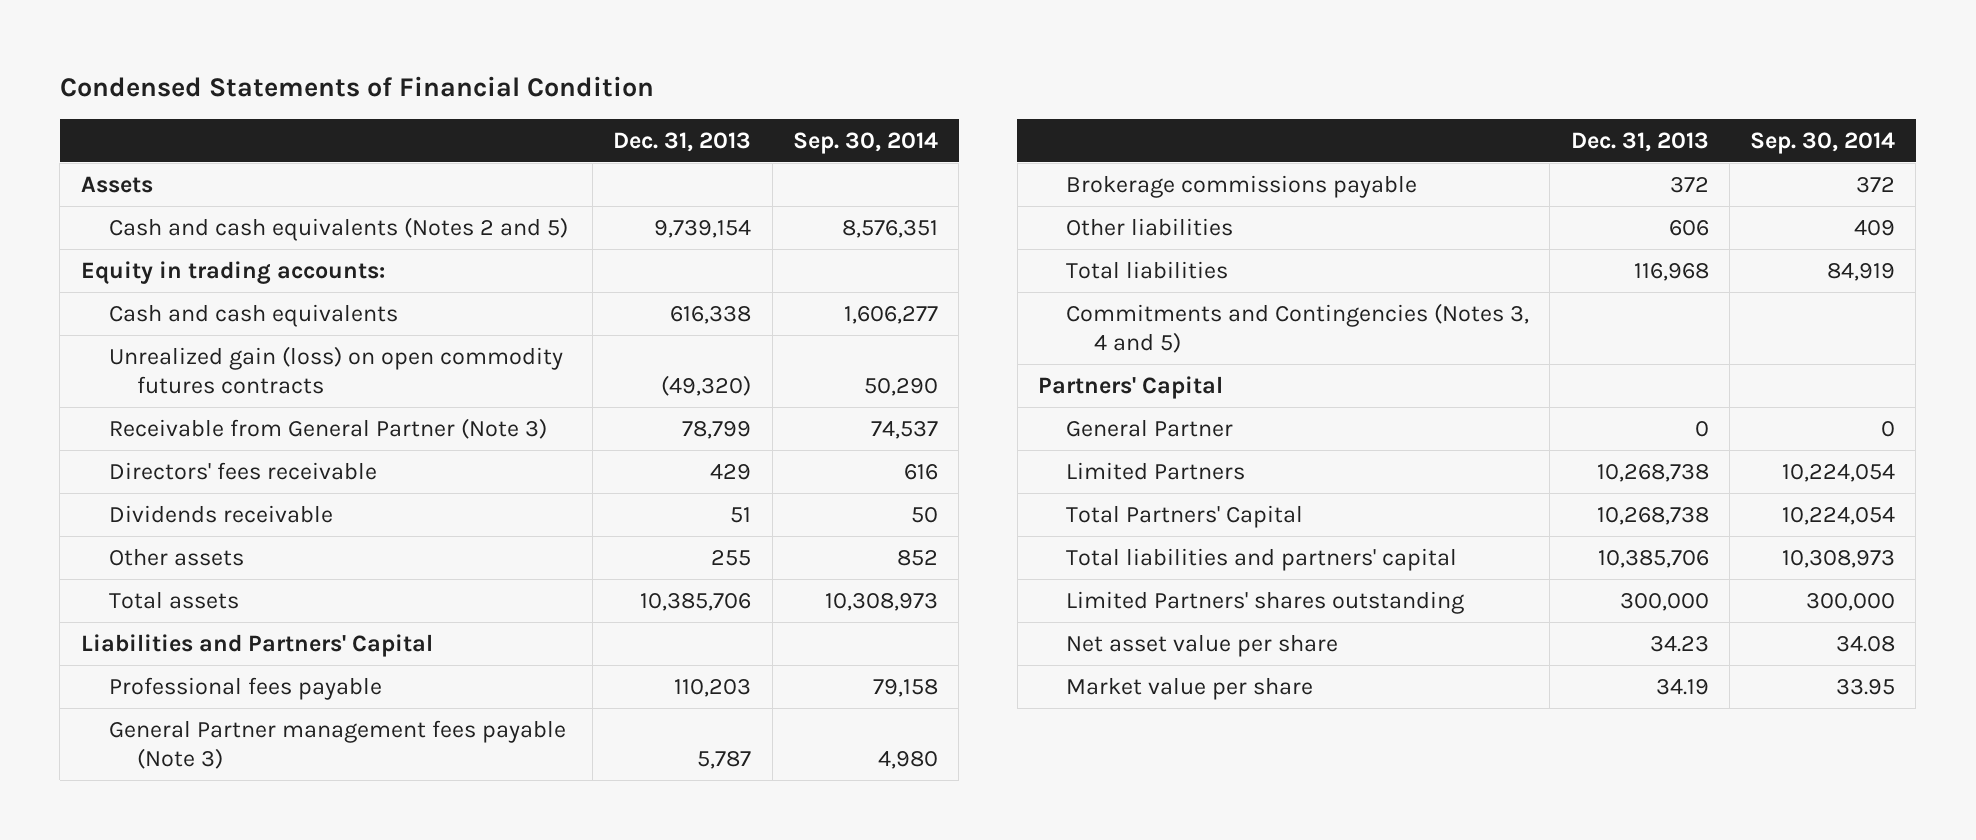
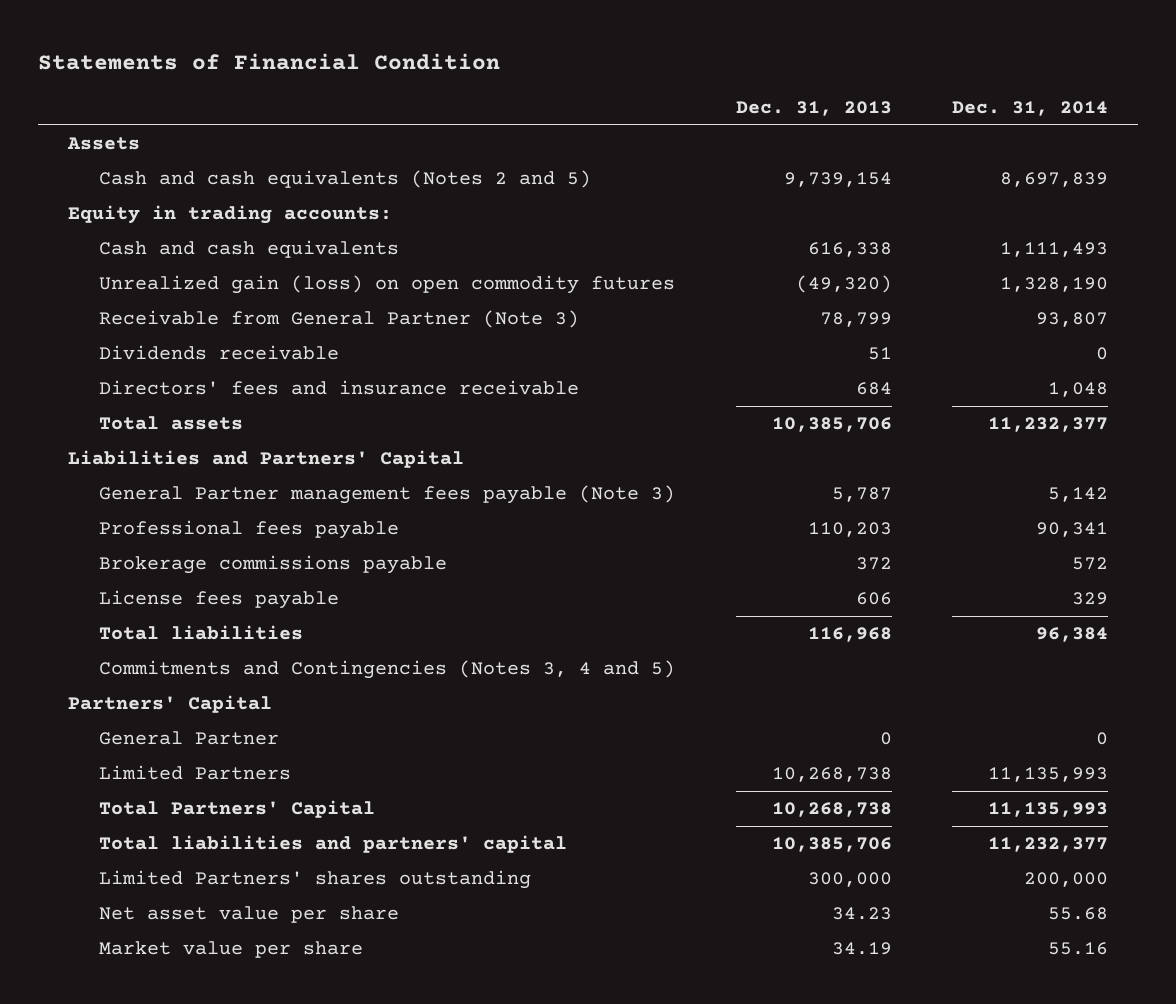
- Condensed Statements of Financial Condition
+ Statements of Financial Condition
- | Dec. 31, 2013 | Sep. 30, 2014
+ | Dec. 31, 2013 | Dec. 31, 2014
- Unrealized gain (loss) on open commodity futures contracts | (49,320) | 50,290
+ Unrealized gain (loss) on open commodity futures | (49,320) | 1,328,190
- Directors' fees receivable | 429 | 616
- Other assets | 255 | 852
+ Directors' fees and insurance receivable | 684 | 1,048
moved down: Professional fees payable | 110,203 | 90,341
- Other liabilities | 606 | 409
+ License fees payable | 606 | 329

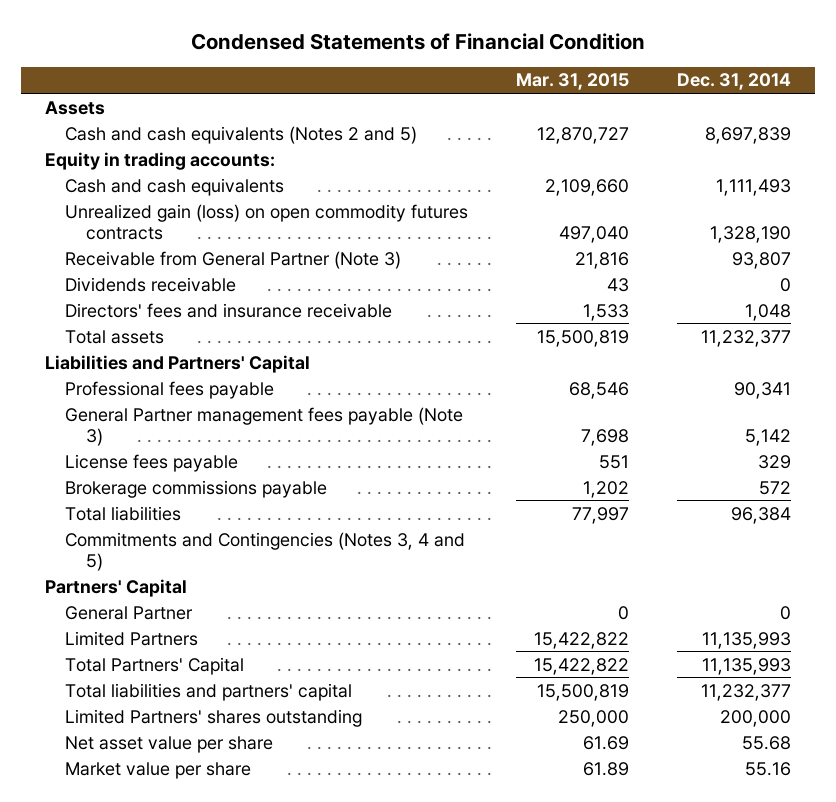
- Statements of Financial Condition
+ Condensed Statements of Financial Condition
- | Dec. 31, 2013 | Dec. 31, 2014
+ | Mar. 31, 2015 | Dec. 31, 2014
- Unrealized gain (loss) on open commodity futures | (49,320) | 1,328,190
+ Unrealized gain (loss) on open commodity futures contracts | 497,040 | 1,328,190
moved down: General Partner management fees payable (Note 3) | 7,698 | 5,142
moved down: Brokerage commissions payable | 1,202 | 572

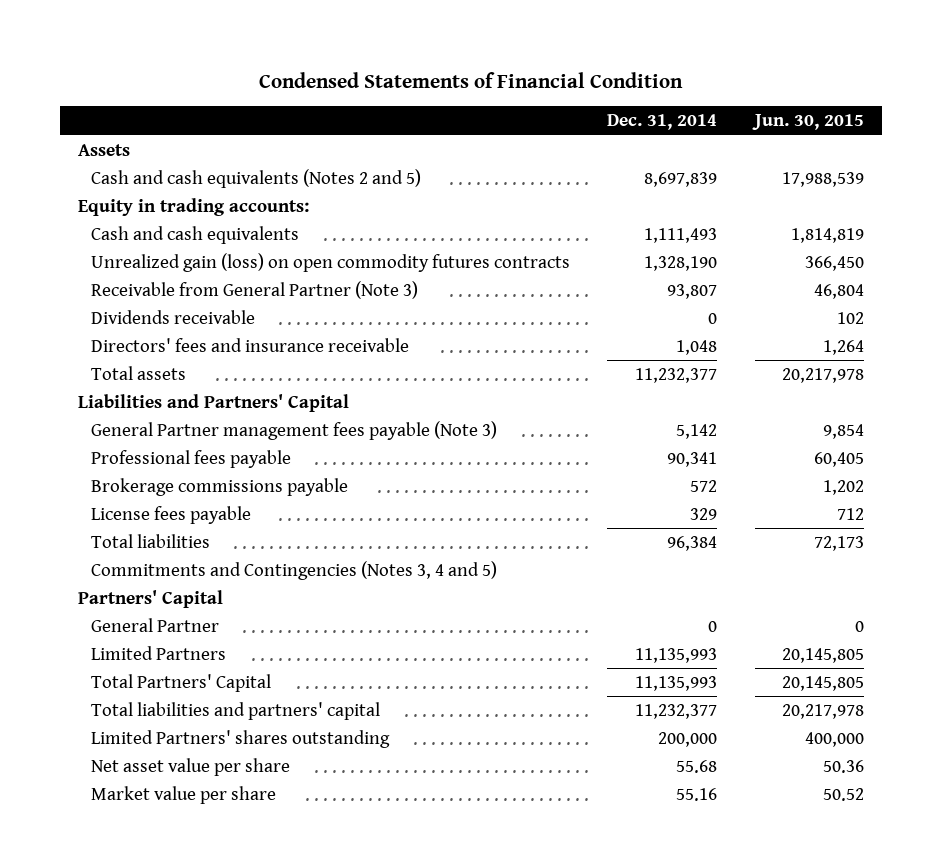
- | Mar. 31, 2015 | Dec. 31, 2014
+ | Dec. 31, 2014 | Jun. 30, 2015
moved down: Professional fees payable | 90,341 | 60,405
moved down: License fees payable | 329 | 712

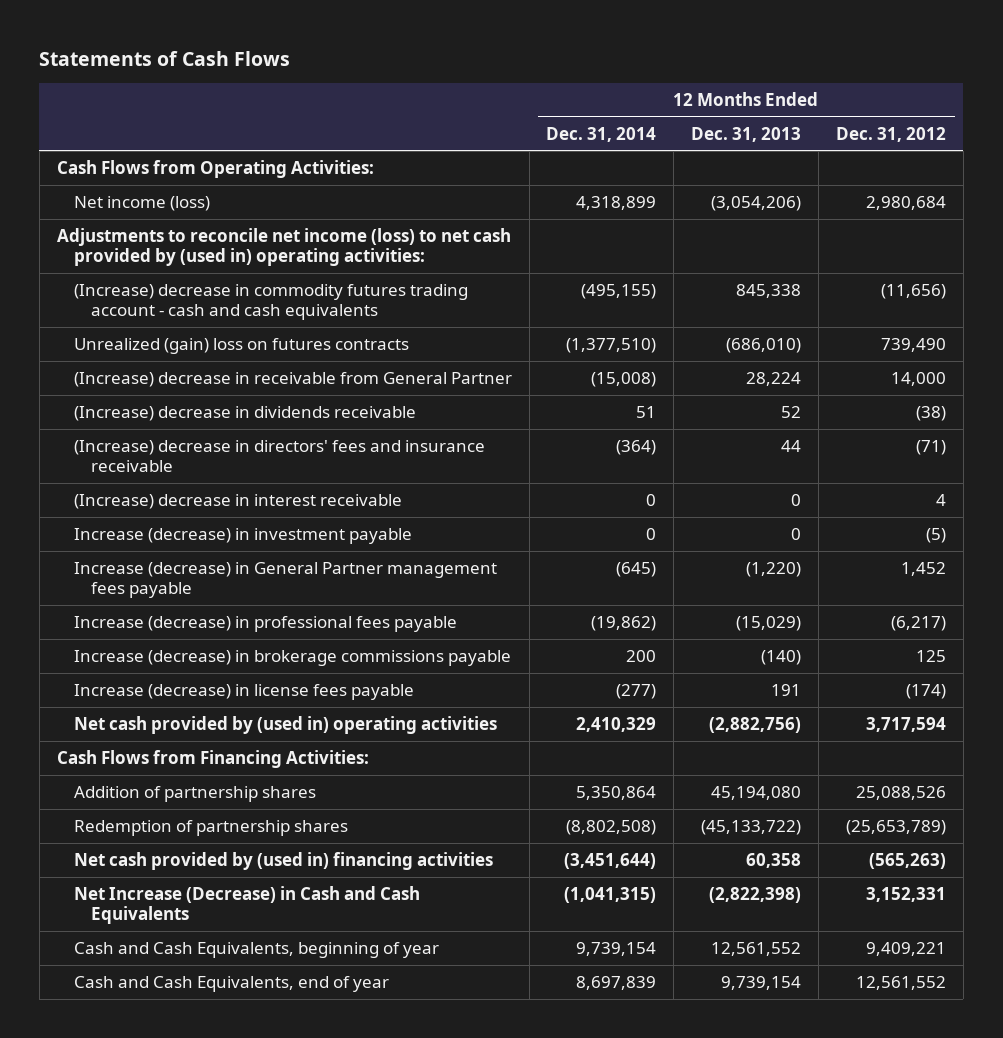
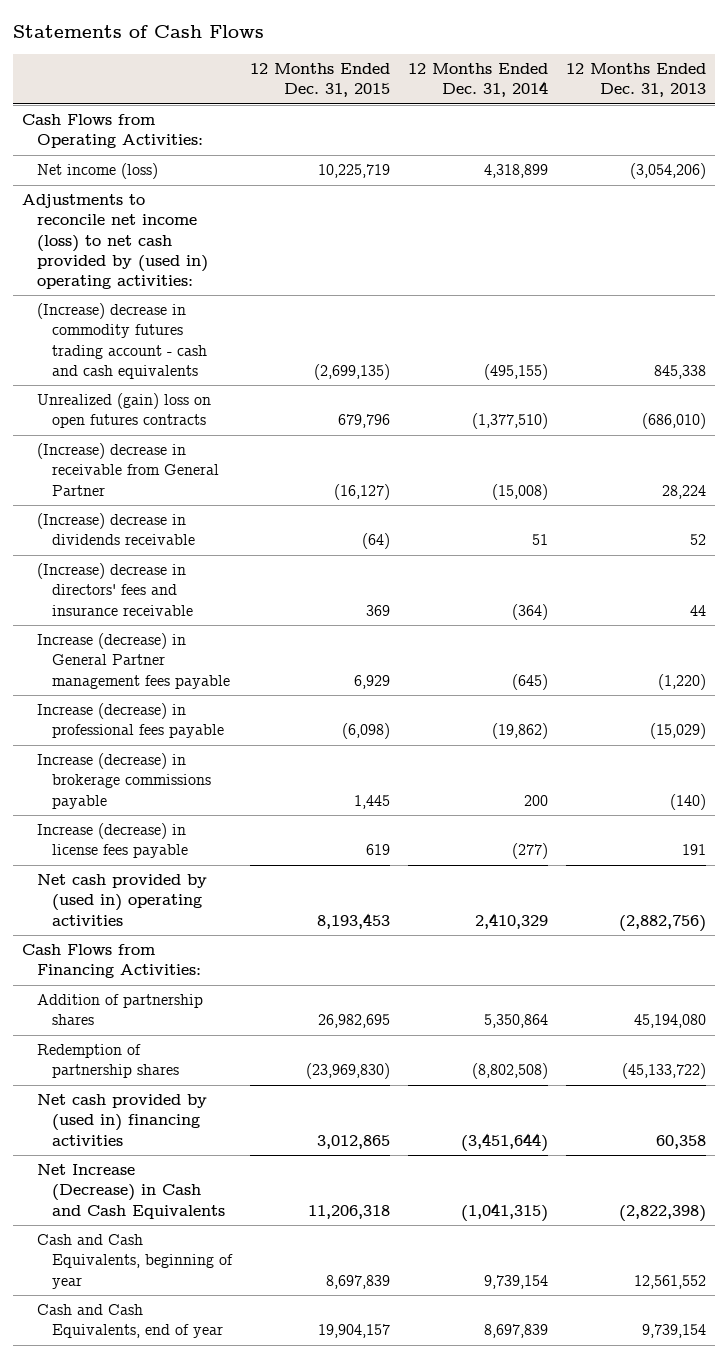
- | 12 Months Ended Dec. 31, 2014 | 12 Months Ended Dec. 31, 2013 | 12 Months Ended Dec. 31, 2012
+ | 12 Months Ended Dec. 31, 2015 | 12 Months Ended Dec. 31, 2014 | 12 Months Ended Dec. 31, 2013
- Unrealized (gain) loss on futures contracts | (1,377,510) | (686,010) | 739,490
+ Unrealized (gain) loss on open futures contracts | 679,796 | (1,377,510) | (686,010)
- (Increase) decrease in interest receivable | 0 | 0 | 4
- Increase (decrease) in investment payable | 0 | 0 | (5)

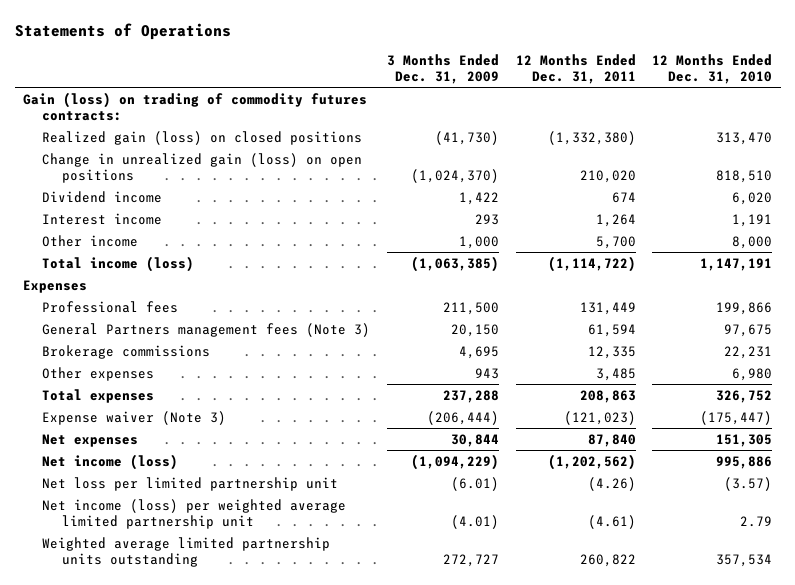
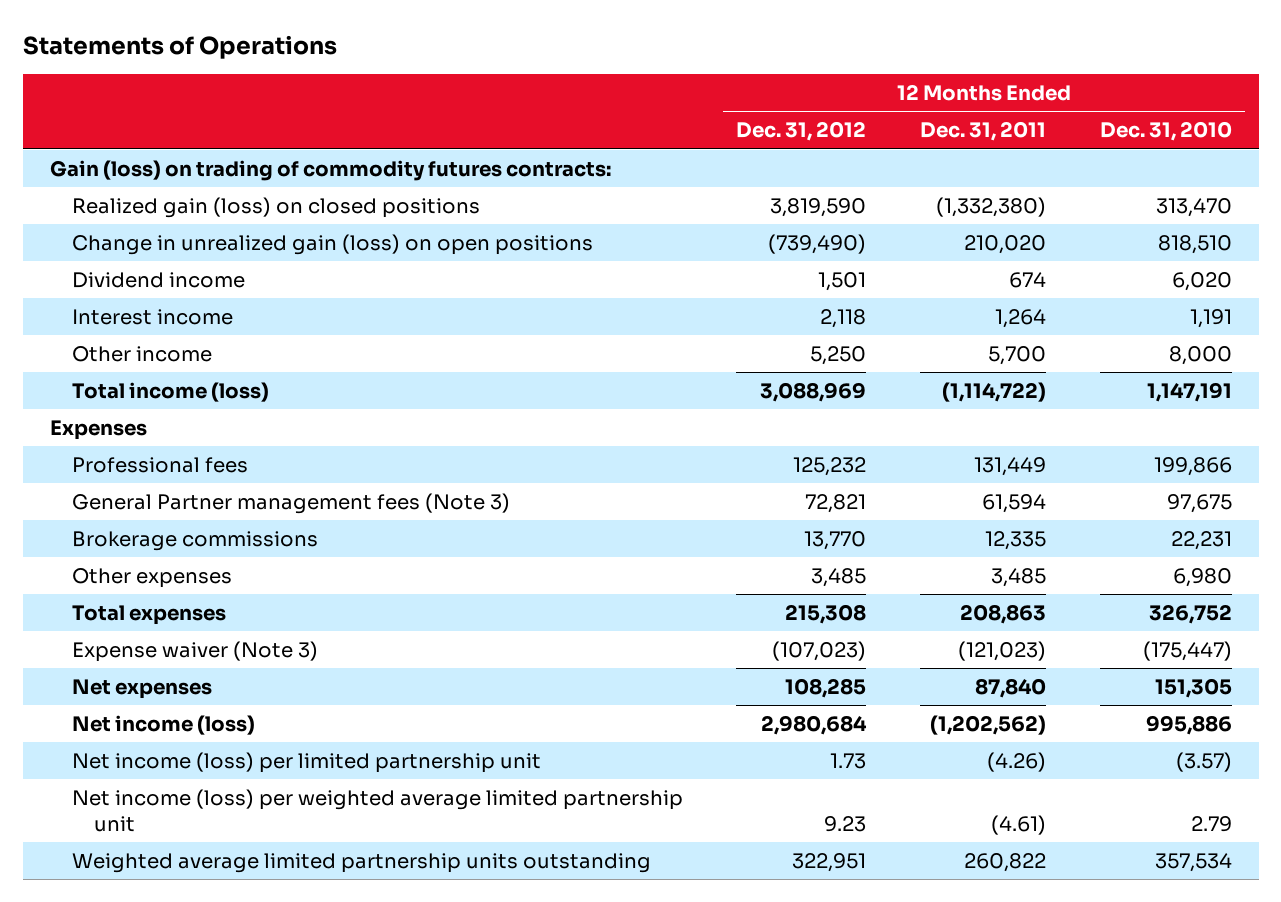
- | 3 Months Ended Dec. 31, 2009 | 12 Months Ended Dec. 31, 2011 | 12 Months Ended Dec. 31, 2010
+ | 12 Months Ended Dec. 31, 2012 | 12 Months Ended Dec. 31, 2011 | 12 Months Ended Dec. 31, 2010
- General Partners management fees (Note 3) | 20,150 | 61,594 | 97,675
+ General Partner management fees (Note 3) | 72,821 | 61,594 | 97,675
- Net loss per limited partnership unit | (6.01) | (4.26) | (3.57)
+ Net income (loss) per limited partnership unit | 1.73 | (4.26) | (3.57)

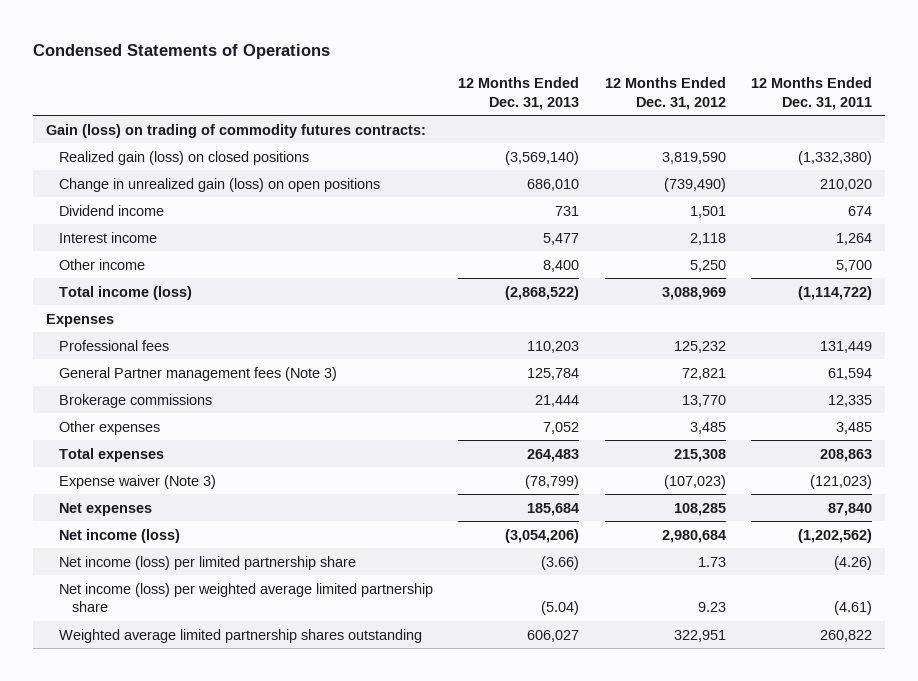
- Statements of Operations
+ Condensed Statements of Operations
- | 12 Months Ended Dec. 31, 2012 | 12 Months Ended Dec. 31, 2011 | 12 Months Ended Dec. 31, 2010
+ | 12 Months Ended Dec. 31, 2013 | 12 Months Ended Dec. 31, 2012 | 12 Months Ended Dec. 31, 2011
- Net income (loss) per limited partnership unit | 1.73 | (4.26) | (3.57)
- Net income (loss) per weighted average limited partnership unit | 9.23 | (4.61) | 2.79
- Weighted average limited partnership units outstanding | 322,951 | 260,822 | 357,534
+ Net income (loss) per limited partnership share | (3.66) | 1.73 | (4.26)
+ Net income (loss) per weighted average limited partnership share | (5.04) | 9.23 | (4.61)
+ Weighted average limited partnership shares outstanding | 606,027 | 322,951 | 260,822

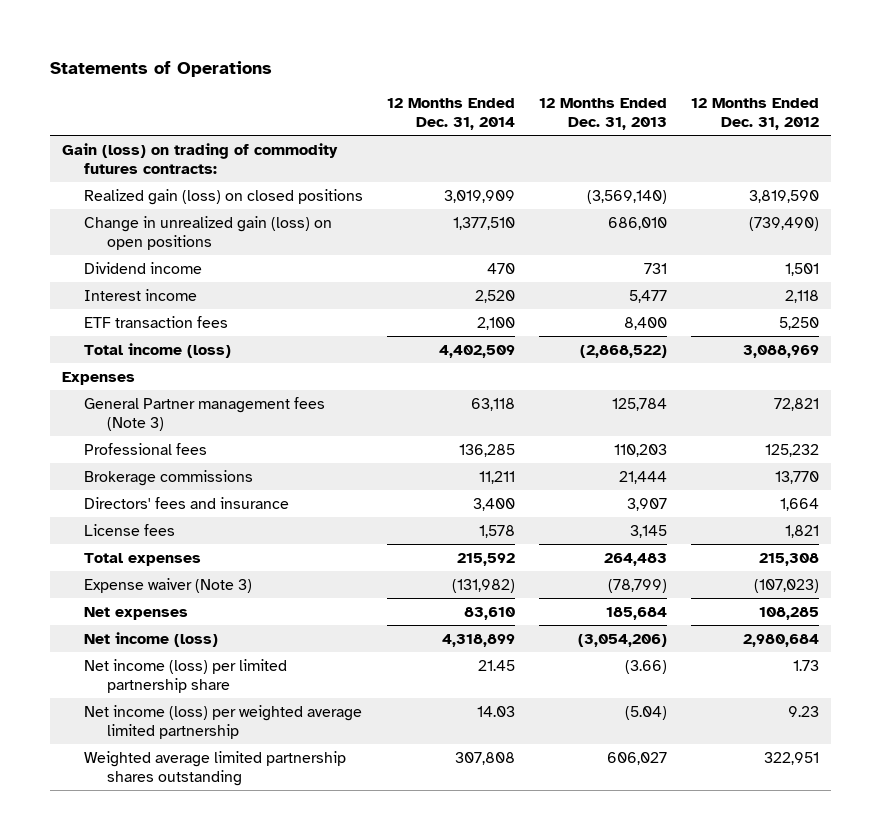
- Condensed Statements of Operations
+ Statements of Operations
- | 12 Months Ended Dec. 31, 2013 | 12 Months Ended Dec. 31, 2012 | 12 Months Ended Dec. 31, 2011
+ | 12 Months Ended Dec. 31, 2014 | 12 Months Ended Dec. 31, 2013 | 12 Months Ended Dec. 31, 2012
- Other income | 8,400 | 5,250 | 5,700
+ ETF transaction fees | 2,100 | 8,400 | 5,250
moved down: Professional fees | 136,285 | 110,203 | 125,232
- Other expenses | 7,052 | 3,485 | 3,485
+ Directors' fees and insurance | 3,400 | 3,907 | 1,664
+ License fees | 1,578 | 3,145 | 1,821
- Net income (loss) per weighted average limited partnership share | (5.04) | 9.23 | (4.61)
+ Net income (loss) per weighted average limited partnership | 14.03 | (5.04) | 9.23

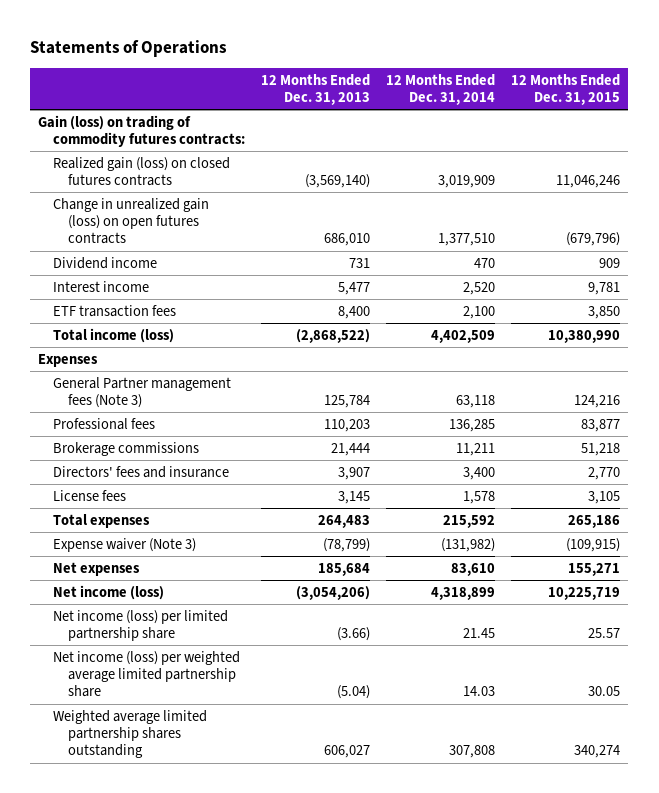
- | 12 Months Ended Dec. 31, 2014 | 12 Months Ended Dec. 31, 2013 | 12 Months Ended Dec. 31, 2012
+ | 12 Months Ended Dec. 31, 2013 | 12 Months Ended Dec. 31, 2014 | 12 Months Ended Dec. 31, 2015
- Realized gain (loss) on closed positions | 3,019,909 | (3,569,140) | 3,819,590
- Change in unrealized gain (loss) on open positions | 1,377,510 | 686,010 | (739,490)
+ Realized gain (loss) on closed futures contracts | (3,569,140) | 3,019,909 | 11,046,246
+ Change in unrealized gain (loss) on open futures contracts | 686,010 | 1,377,510 | (679,796)
- Net income (loss) per weighted average limited partnership | 14.03 | (5.04) | 9.23
+ Net income (loss) per weighted average limited partnership share | (5.04) | 14.03 | 30.05

